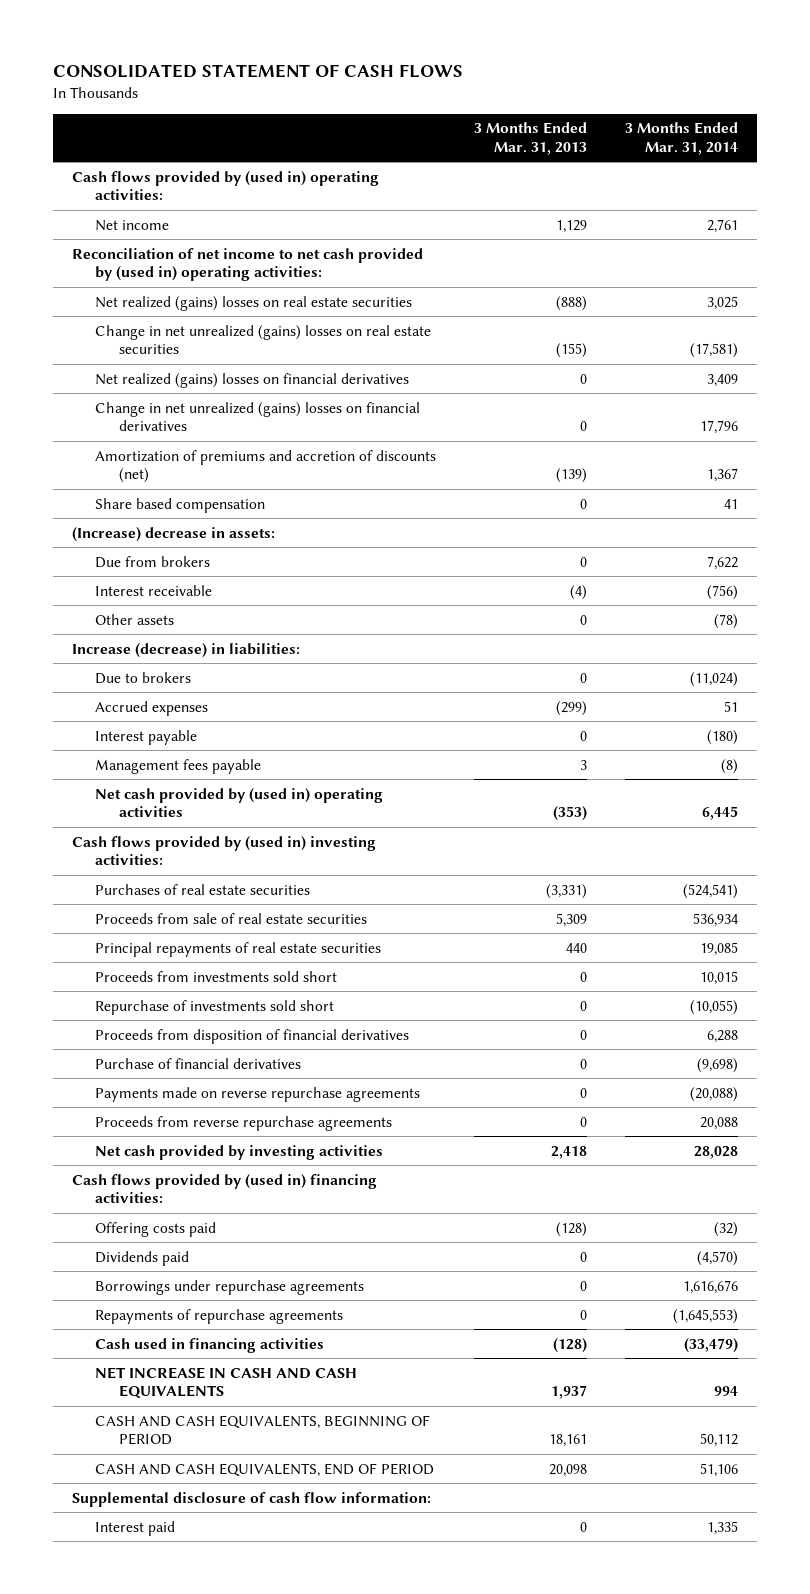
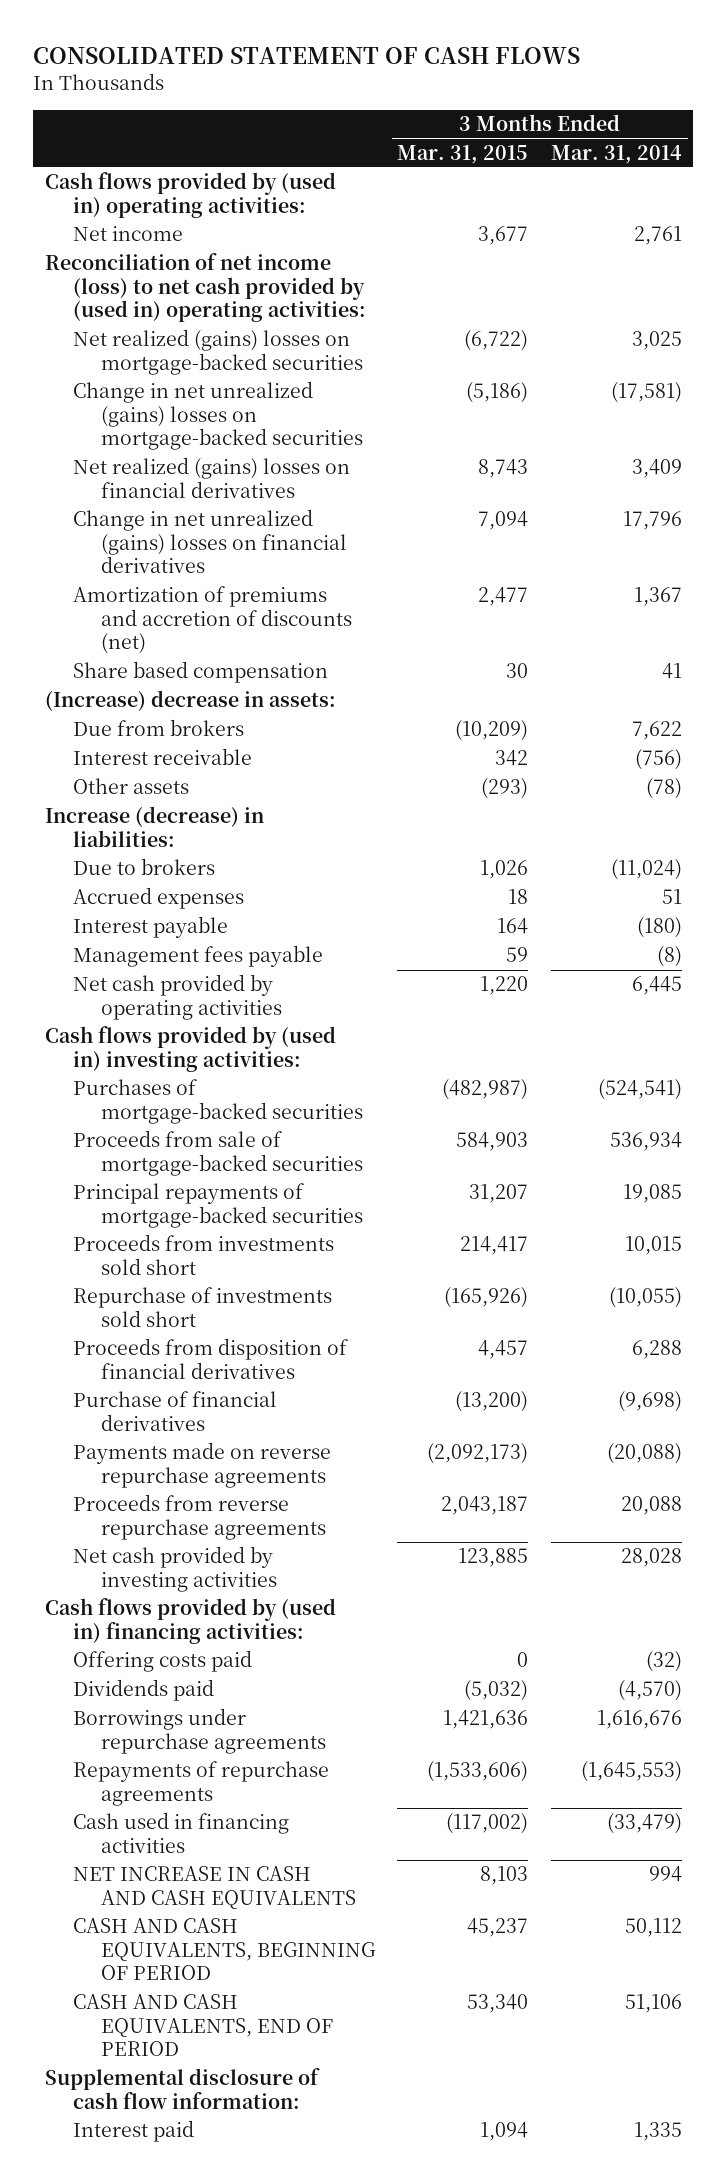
- | 3 Months Ended Mar. 31, 2013 | 3 Months Ended Mar. 31, 2014
+ | 3 Months Ended Mar. 31, 2015 | 3 Months Ended Mar. 31, 2014
- Reconciliation of net income to net cash provided by (used in) operating activities:
- Net realized (gains) losses on real estate securities | (888) | 3,025
- Change in net unrealized (gains) losses on real estate securities | (155) | (17,581)
+ Reconciliation of net income (loss) to net cash provided by (used in) operating activities:
+ Net realized (gains) losses on mortgage-backed securities | (6,722) | 3,025
+ Change in net unrealized (gains) losses on mortgage-backed securities | (5,186) | (17,581)
- Net cash provided by (used in) operating activities | (353) | 6,445
+ Net cash provided by operating activities | 1,220 | 6,445
- Purchases of real estate securities | (3,331) | (524,541)
- Proceeds from sale of real estate securities | 5,309 | 536,934
- Principal repayments of real estate securities | 440 | 19,085
+ Purchases of mortgage-backed securities | (482,987) | (524,541)
+ Proceeds from sale of mortgage-backed securities | 584,903 | 536,934
+ Principal repayments of mortgage-backed securities | 31,207 | 19,085

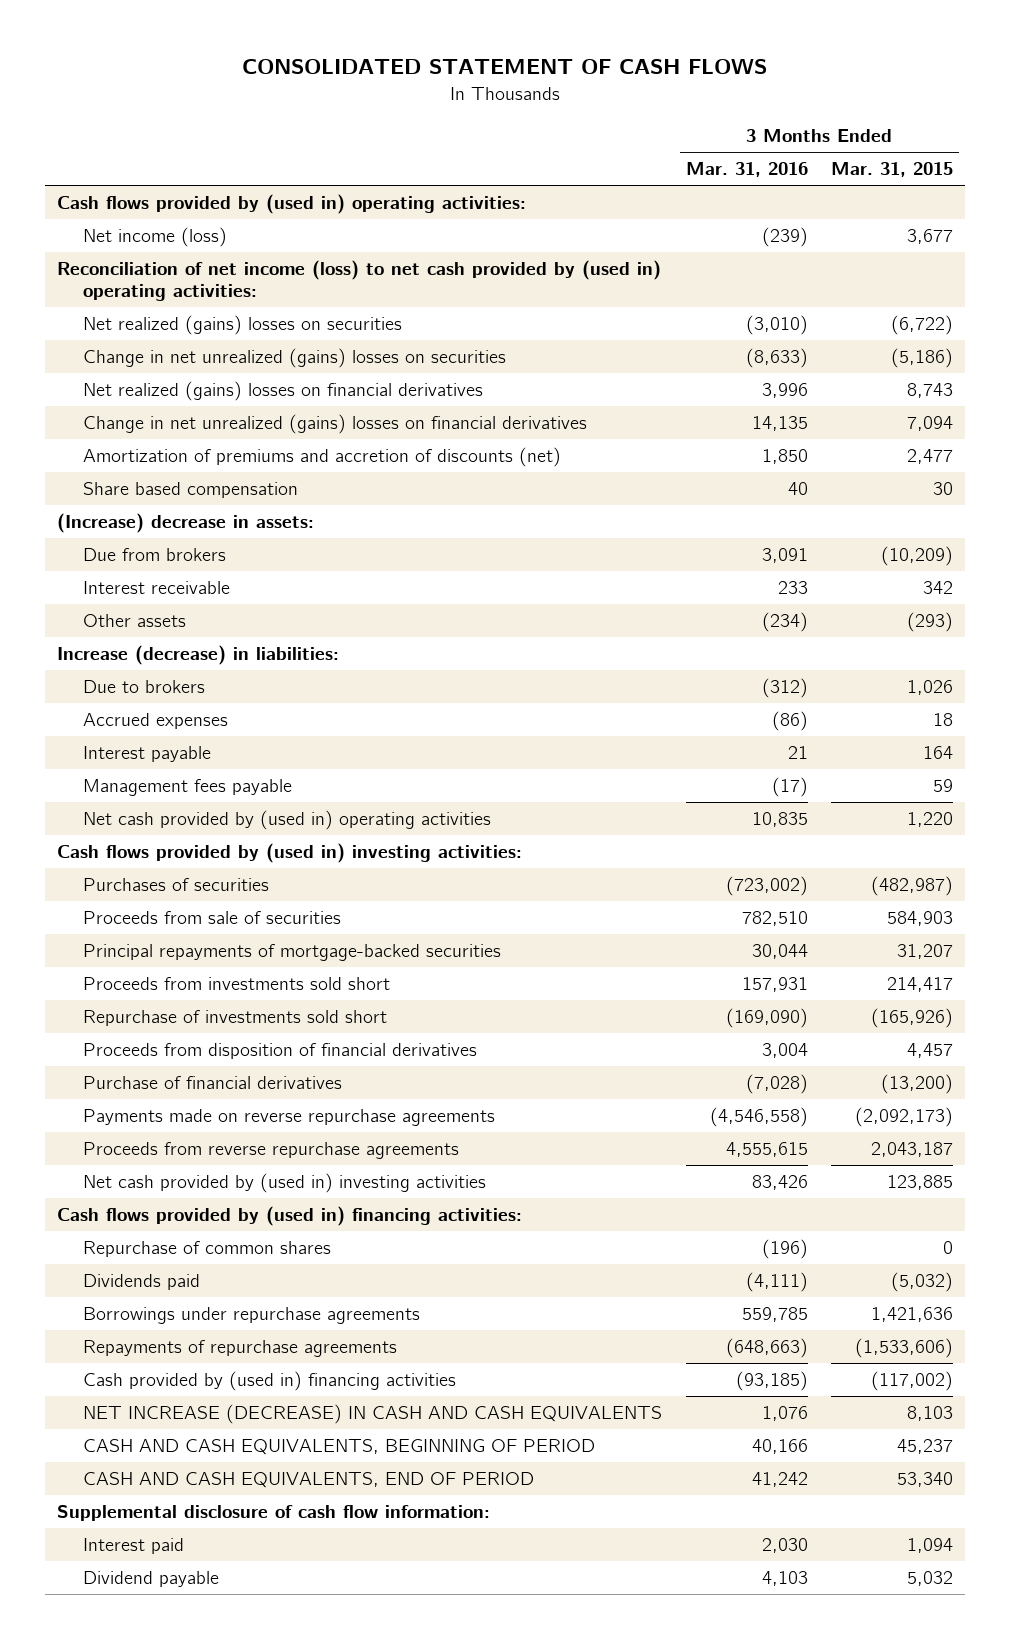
- | 3 Months Ended Mar. 31, 2015 | 3 Months Ended Mar. 31, 2014
+ | 3 Months Ended Mar. 31, 2016 | 3 Months Ended Mar. 31, 2015
- Net income | 3,677 | 2,761
+ Net income (loss) | (239) | 3,677
- Net realized (gains) losses on mortgage-backed securities | (6,722) | 3,025
- Change in net unrealized (gains) losses on mortgage-backed securities | (5,186) | (17,581)
+ Net realized (gains) losses on securities | (3,010) | (6,722)
+ Change in net unrealized (gains) losses on securities | (8,633) | (5,186)
- Net cash provided by operating activities | 1,220 | 6,445
+ Net cash provided by (used in) operating activities | 10,835 | 1,220
- Purchases of mortgage-backed securities | (482,987) | (524,541)
- Proceeds from sale of mortgage-backed securities | 584,903 | 536,934
+ Purchases of securities | (723,002) | (482,987)
+ Proceeds from sale of securities | 782,510 | 584,903
- Net cash provided by investing activities | 123,885 | 28,028
+ Net cash provided by (used in) investing activities | 83,426 | 123,885
- Offering costs paid | 0 | (32)
+ Repurchase of common shares | (196) | 0
- Cash used in financing activities | (117,002) | (33,479)
- NET INCREASE IN CASH AND CASH EQUIVALENTS | 8,103 | 994
+ Cash provided by (used in) financing activities | (93,185) | (117,002)
+ NET INCREASE (DECREASE) IN CASH AND CASH EQUIVALENTS | 1,076 | 8,103
+ Dividend payable | 4,103 | 5,032

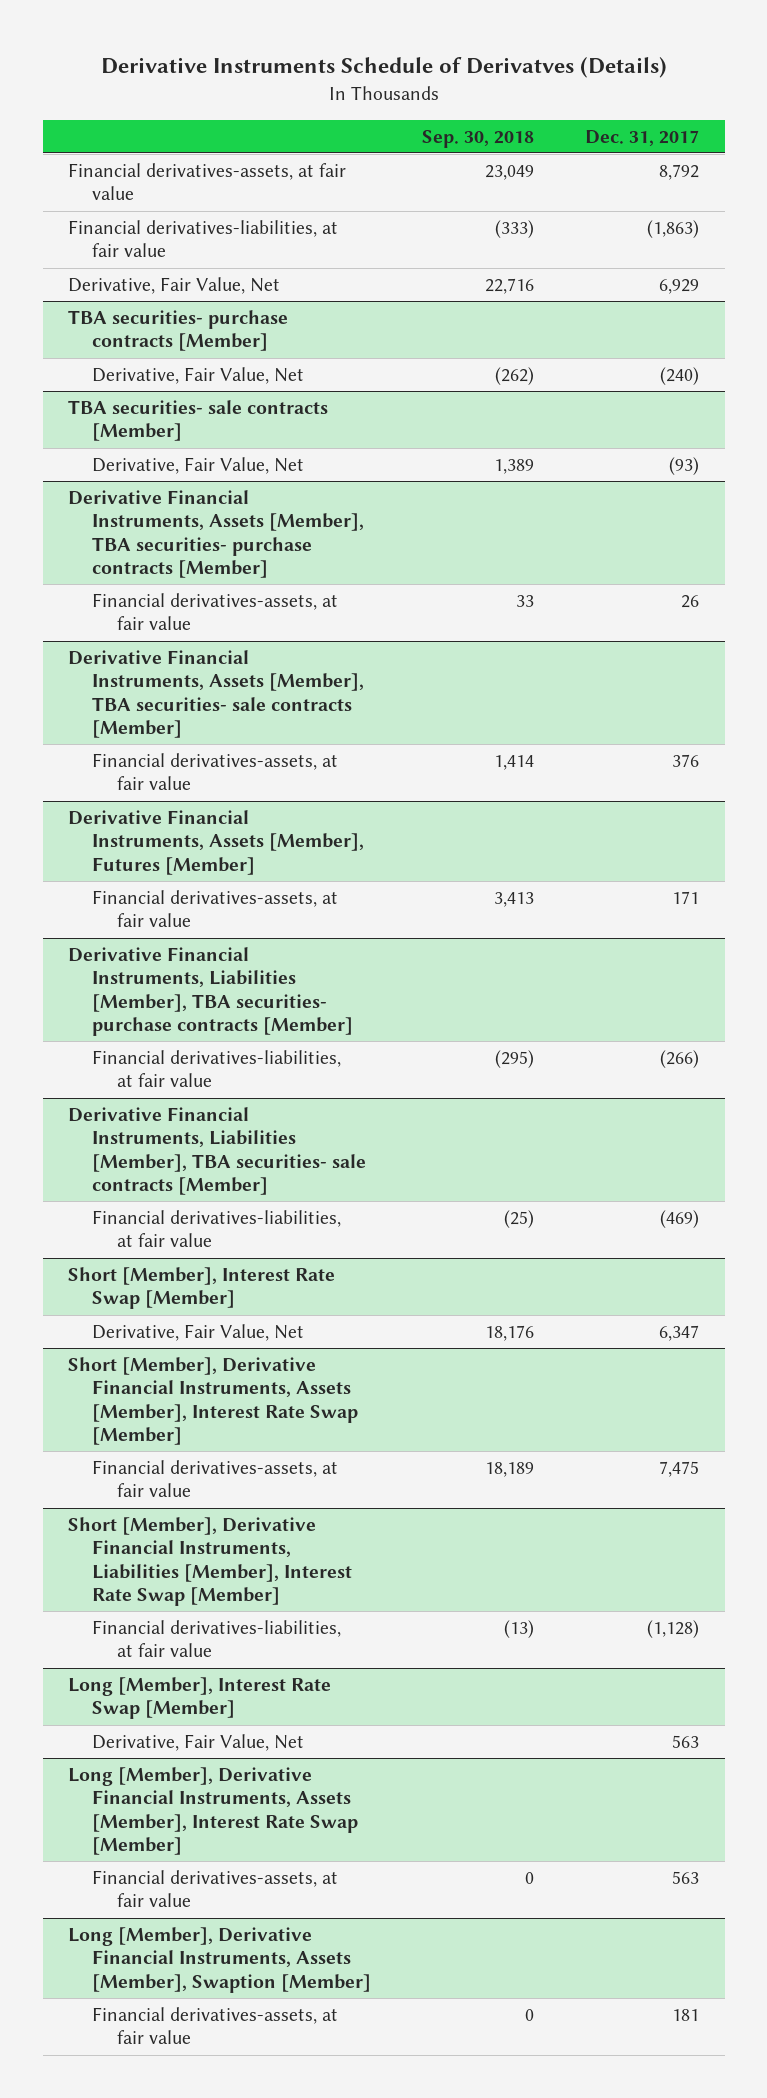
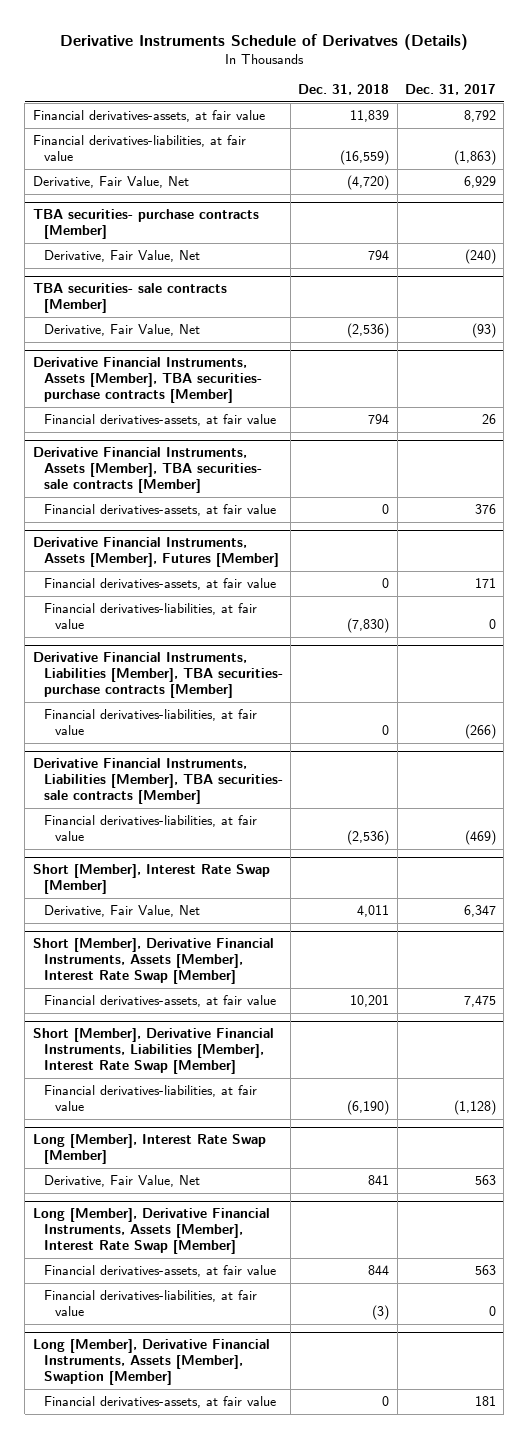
- | Sep. 30, 2018 | Dec. 31, 2017
+ | Dec. 31, 2018 | Dec. 31, 2017
@ Derivative Financial Instruments, Assets [Member], Futures [Member]
+ Financial derivatives-liabilities, at fair value | (7,830) | 0
@ Long [Member], Derivative Financial Instruments, Assets [Member], Interest Rate Swap [Member]
+ Financial derivatives-liabilities, at fair value | (3) | 0

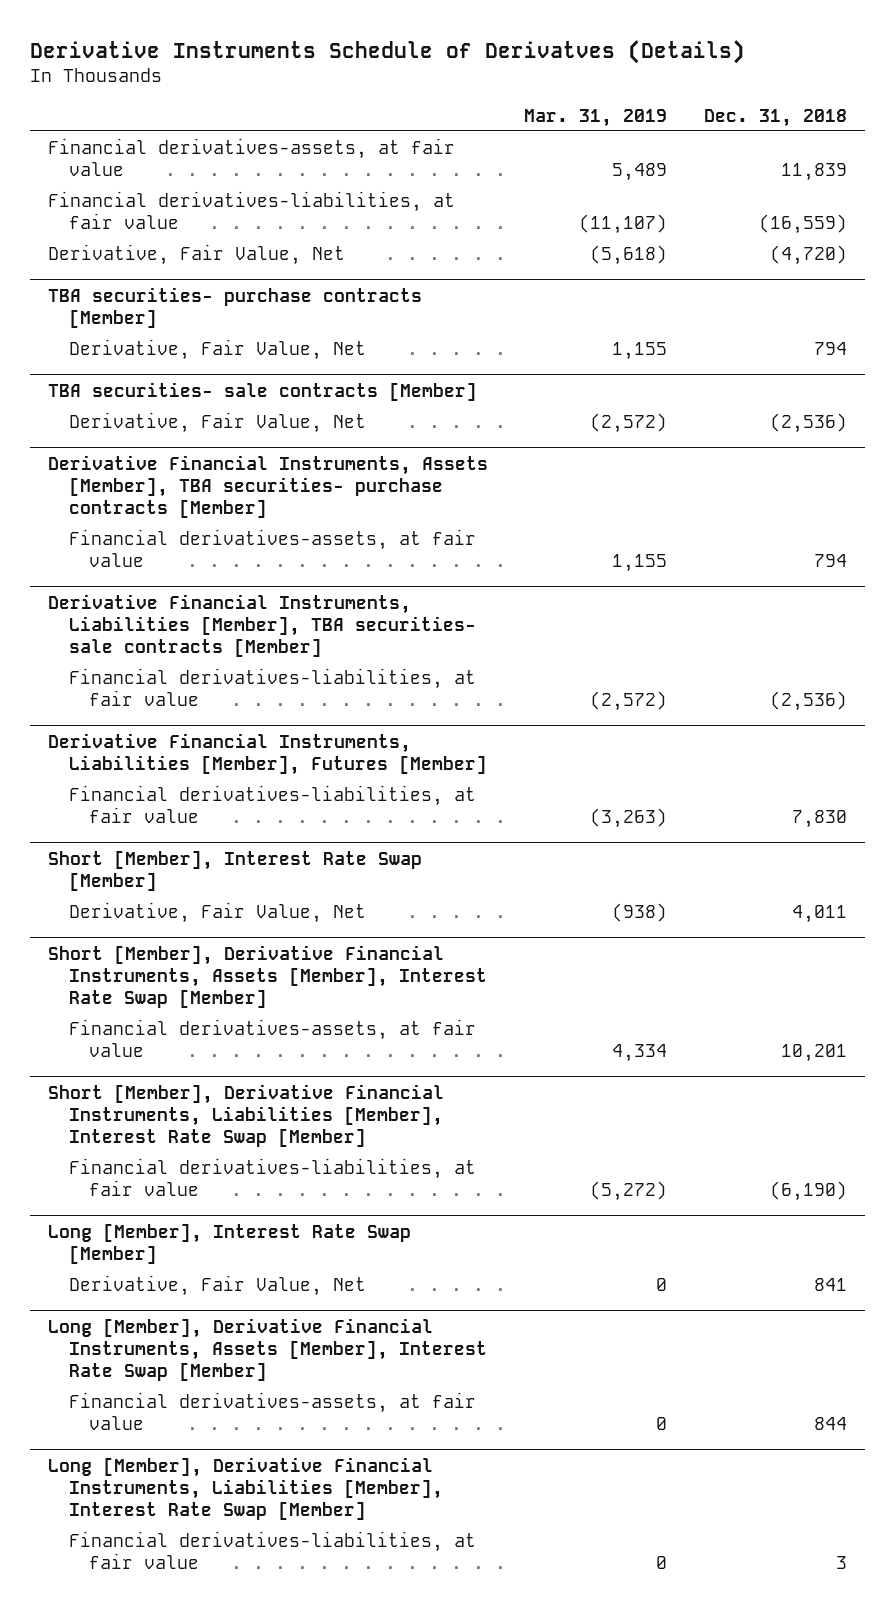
- | Dec. 31, 2018 | Dec. 31, 2017
+ | Mar. 31, 2019 | Dec. 31, 2018
- Derivative Financial Instruments, Assets [Member], TBA securities- sale contracts [Member]
- Financial derivatives-assets, at fair value | 0 | 376
- Derivative Financial Instruments, Assets [Member], Futures [Member]
- Financial derivatives-assets, at fair value | 0 | 171
- Financial derivatives-liabilities, at fair value | (7,830) | 0
- Derivative Financial Instruments, Liabilities [Member], TBA securities- purchase contracts [Member]
- Financial derivatives-liabilities, at fair value | 0 | (266)
+ Derivative Financial Instruments, Liabilities [Member], Futures [Member]
+ Financial derivatives-liabilities, at fair value | (3,263) | 7,830
@ Long [Member], Derivative Financial Instruments, Assets [Member], Interest Rate Swap [Member]
- Financial derivatives-liabilities, at fair value | (3) | 0
- Long [Member], Derivative Financial Instruments, Assets [Member], Swaption [Member]
- Financial derivatives-assets, at fair value | 0 | 181
+ Long [Member], Derivative Financial Instruments, Liabilities [Member], Interest Rate Swap [Member]
+ Financial derivatives-liabilities, at fair value | 0 | 3

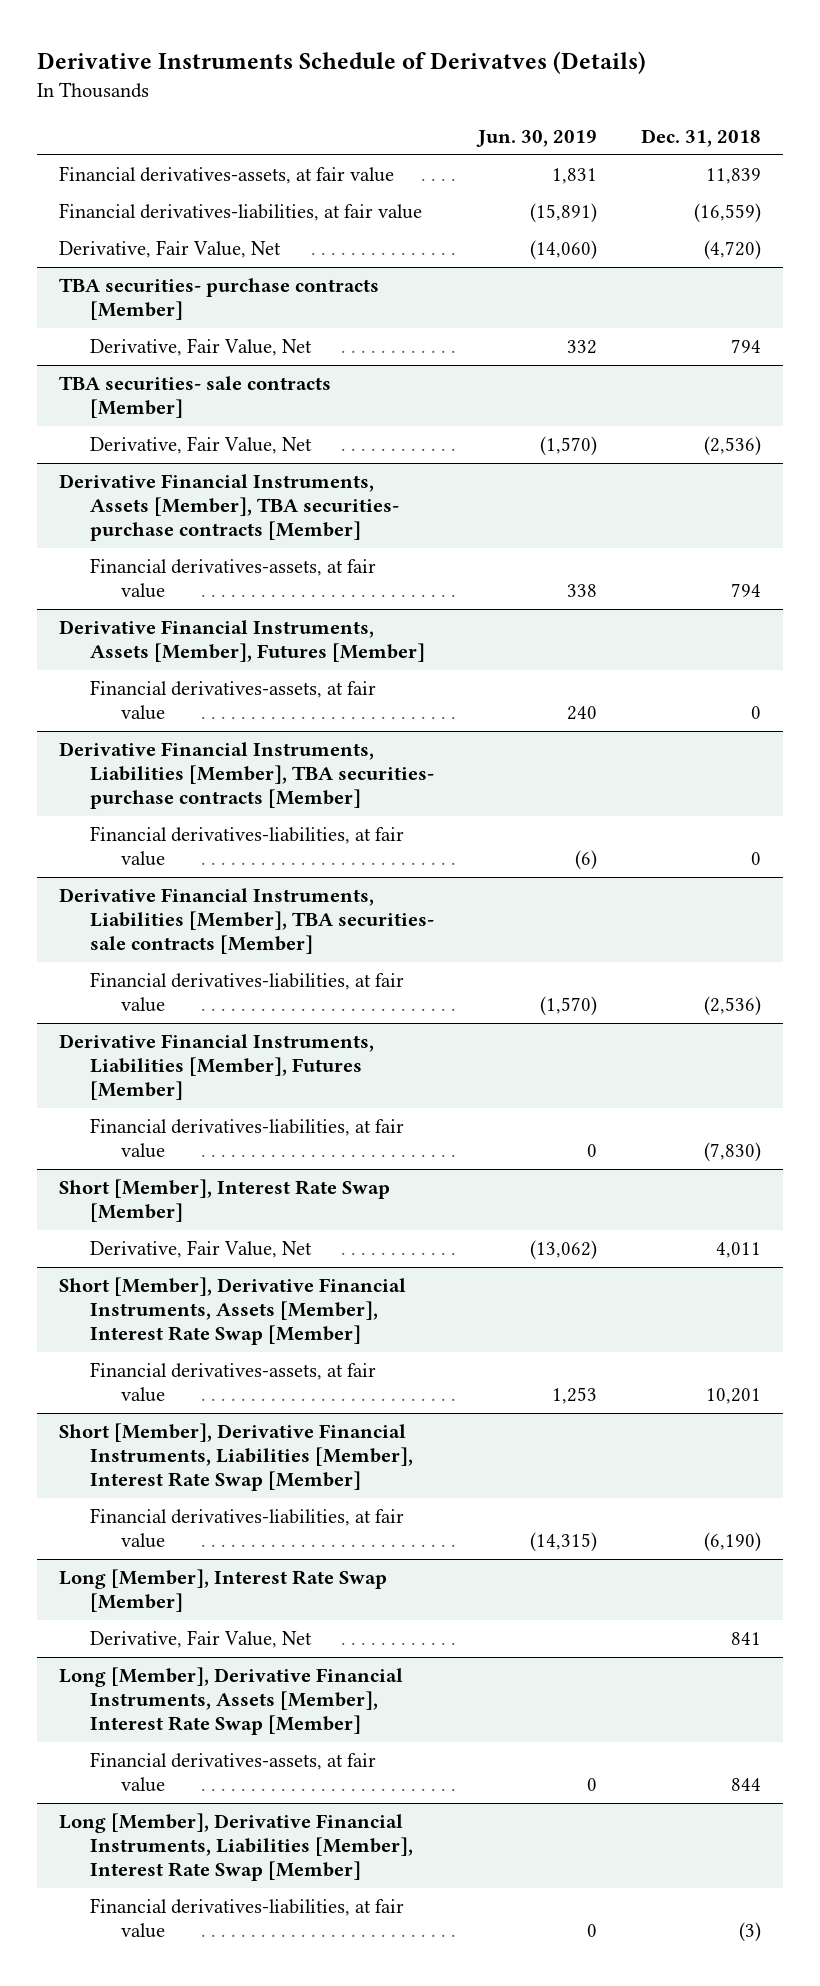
- | Mar. 31, 2019 | Dec. 31, 2018
+ | Jun. 30, 2019 | Dec. 31, 2018
+ Derivative Financial Instruments, Assets [Member], Futures [Member]
+ Financial derivatives-assets, at fair value | 240 | 0
+ Derivative Financial Instruments, Liabilities [Member], TBA securities- purchase contracts [Member]
+ Financial derivatives-liabilities, at fair value | (6) | 0
@ Derivative Financial Instruments, Liabilities [Member], Futures [Member]
- Financial derivatives-liabilities, at fair value | (3,263) | 7,830
+ Financial derivatives-liabilities, at fair value | 0 | (7,830)
@ Long [Member], Derivative Financial Instruments, Liabilities [Member], Interest Rate Swap [Member]
- Financial derivatives-liabilities, at fair value | 0 | 3
+ Financial derivatives-liabilities, at fair value | 0 | (3)

